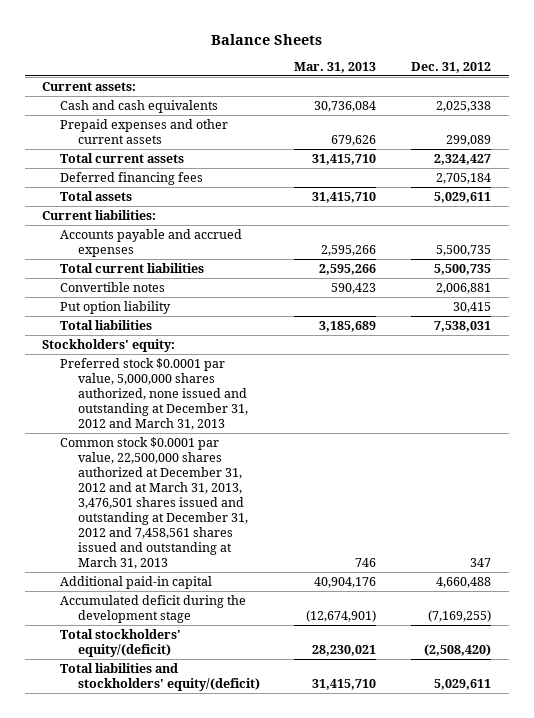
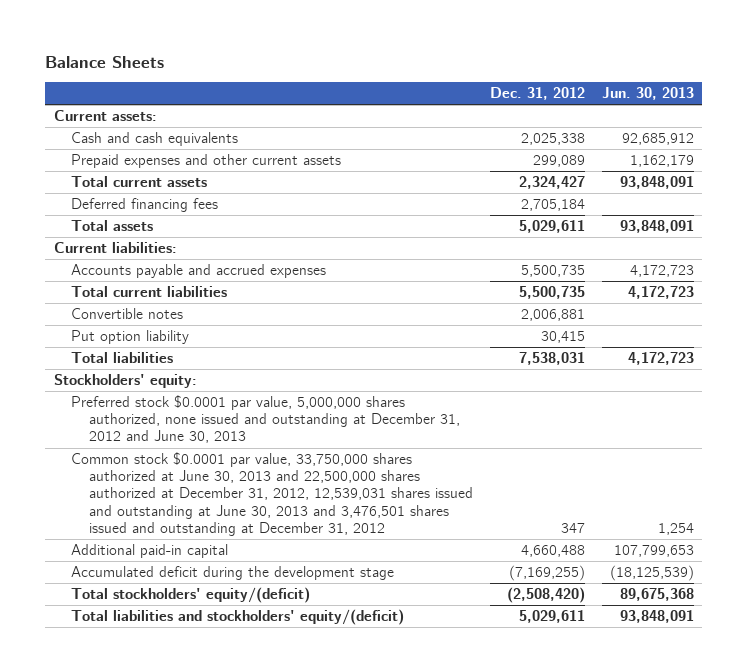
- | Mar. 31, 2013 | Dec. 31, 2012
+ | Dec. 31, 2012 | Jun. 30, 2013
- Preferred stock $0.0001 par value, 5,000,000 shares authorized, none issued and outstanding at December 31, 2012 and March 31, 2013
- Common stock $0.0001 par value, 22,500,000 shares authorized at December 31, 2012 and at March 31, 2013, 3,476,501 shares issued and outstanding at December 31, 2012 and 7,458,561 shares issued and outstanding at March 31, 2013 | 746 | 347
+ Preferred stock $0.0001 par value, 5,000,000 shares authorized, none issued and outstanding at December 31, 2012 and June 30, 2013
+ Common stock $0.0001 par value, 33,750,000 shares authorized at June 30, 2013 and 22,500,000 shares authorized at December 31, 2012, 12,539,031 shares issued and outstanding at June 30, 2013 and 3,476,501 shares issued and outstanding at December 31, 2012 | 347 | 1,254

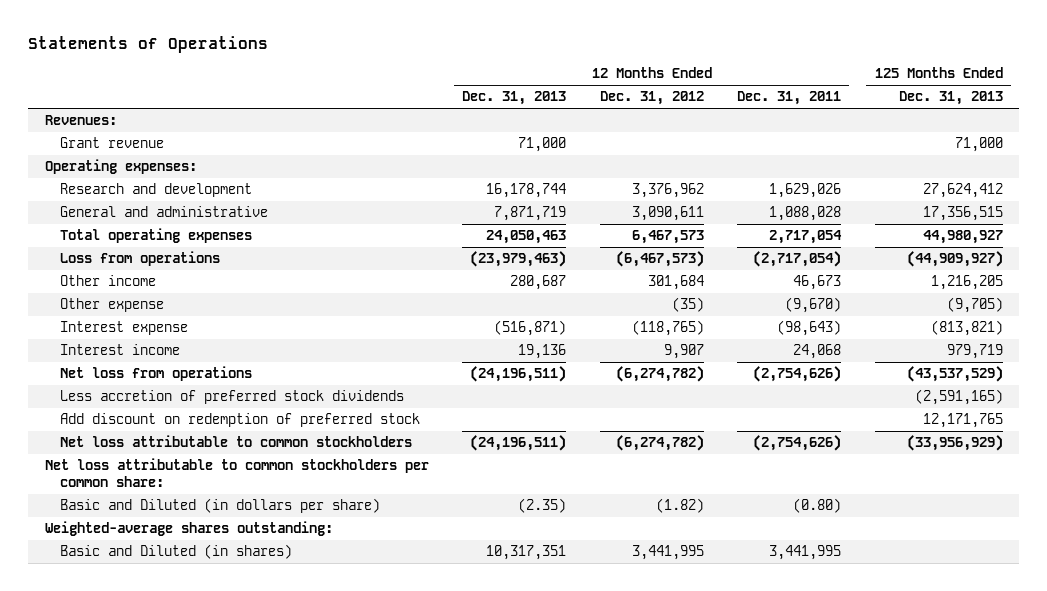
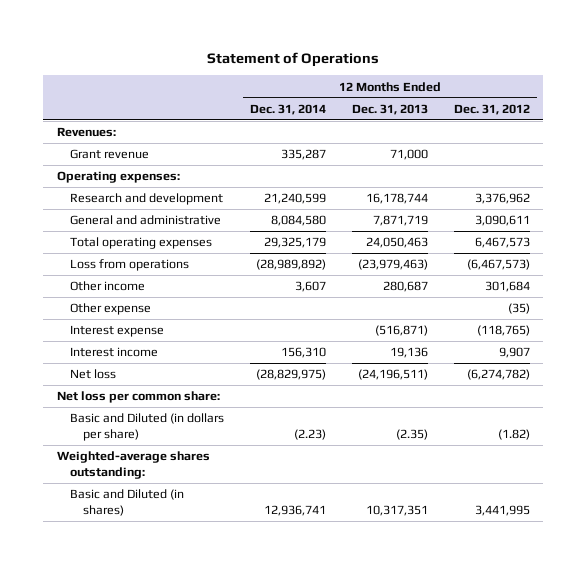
- Statements of Operations
+ Statement of Operations
- | 12 Months Ended Dec. 31, 2013 | 12 Months Ended Dec. 31, 2012 | 12 Months Ended Dec. 31, 2011 | 125 Months Ended Dec. 31, 2013
+ | 12 Months Ended Dec. 31, 2014 | 12 Months Ended Dec. 31, 2013 | 12 Months Ended Dec. 31, 2012
- Net loss from operations | (24,196,511) | (6,274,782) | (2,754,626) | (43,537,529)
- Less accretion of preferred stock dividends | | | | (2,591,165)
- Add discount on redemption of preferred stock | | | | 12,171,765
- Net loss attributable to common stockholders | (24,196,511) | (6,274,782) | (2,754,626) | (33,956,929)
- Net loss attributable to common stockholders per common share:
+ Net loss | (28,829,975) | (24,196,511) | (6,274,782)
+ Net loss per common share:

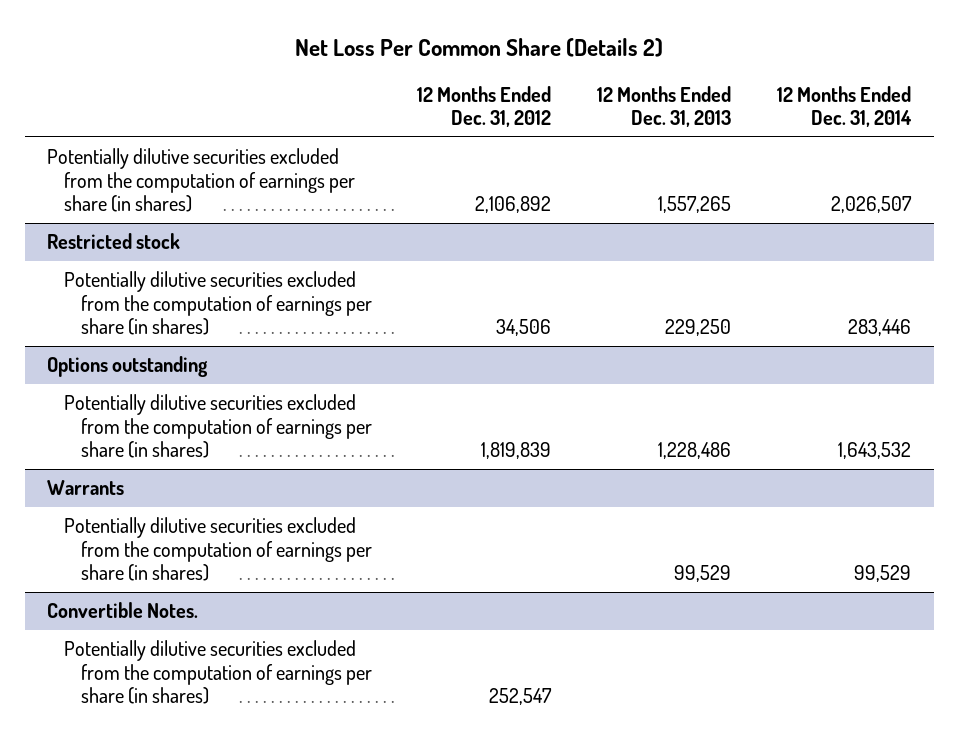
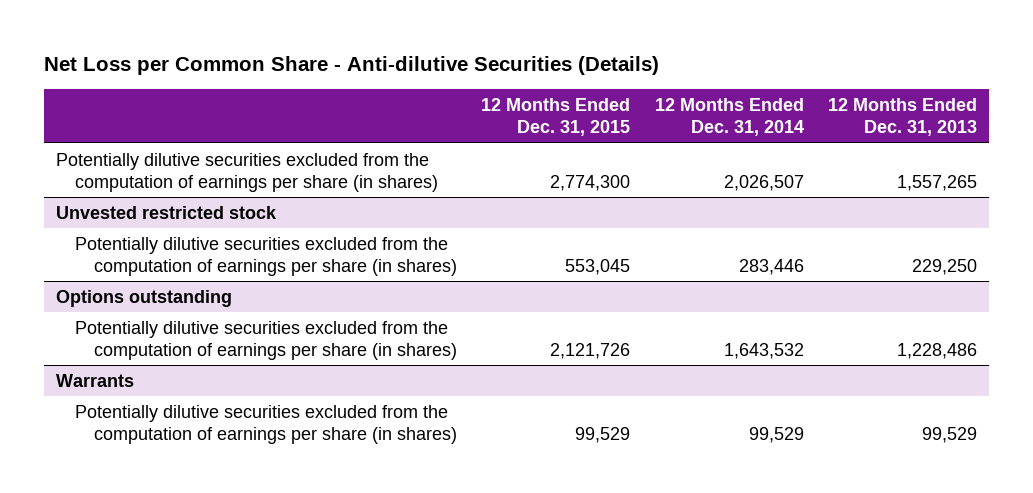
- Net Loss Per Common Share (Details 2)
+ Net Loss per Common Share - Anti-dilutive Securities (Details)
- | 12 Months Ended Dec. 31, 2012 | 12 Months Ended Dec. 31, 2013 | 12 Months Ended Dec. 31, 2014
+ | 12 Months Ended Dec. 31, 2015 | 12 Months Ended Dec. 31, 2014 | 12 Months Ended Dec. 31, 2013
- Restricted stock
+ Unvested restricted stock
- Convertible Notes.
- Potentially dilutive securities excluded from the computation of earnings per share (in shares) | 252,547 | |

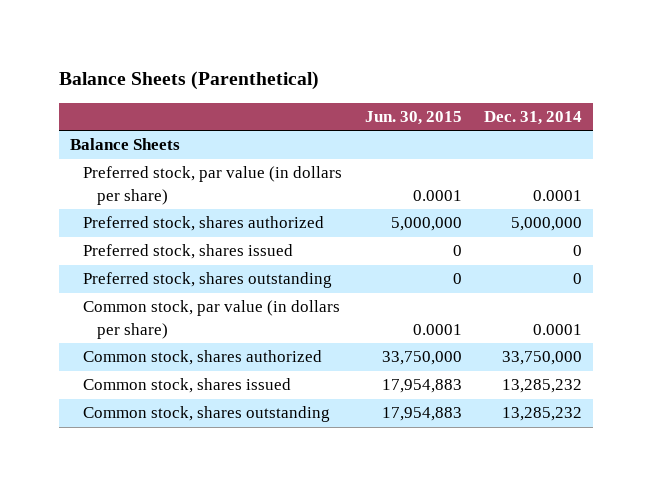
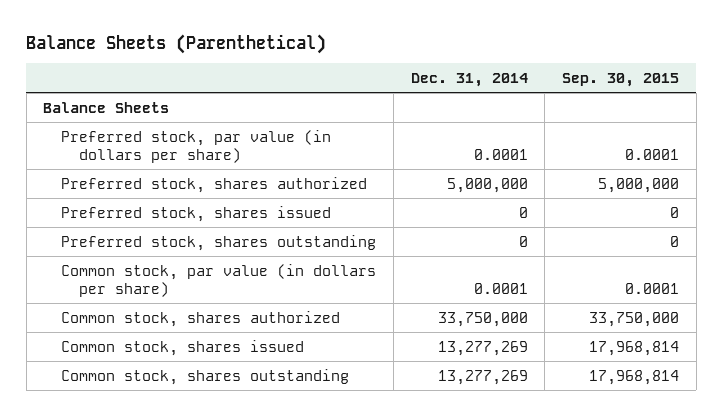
- | Jun. 30, 2015 | Dec. 31, 2014
+ | Dec. 31, 2014 | Sep. 30, 2015
- Common stock, shares issued | 17,954,883 | 13,285,232
- Common stock, shares outstanding | 17,954,883 | 13,285,232
+ Common stock, shares issued | 13,277,269 | 17,968,814
+ Common stock, shares outstanding | 13,277,269 | 17,968,814

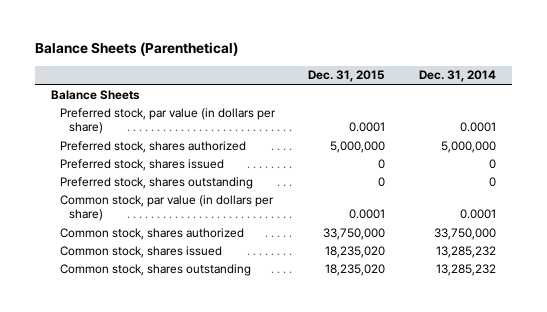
- | Dec. 31, 2014 | Sep. 30, 2015
+ | Dec. 31, 2015 | Dec. 31, 2014
- Common stock, shares issued | 13,277,269 | 17,968,814
- Common stock, shares outstanding | 13,277,269 | 17,968,814
+ Common stock, shares issued | 18,235,020 | 13,285,232
+ Common stock, shares outstanding | 18,235,020 | 13,285,232

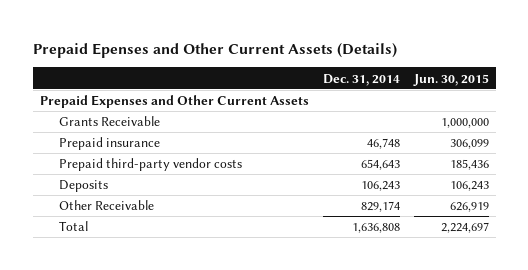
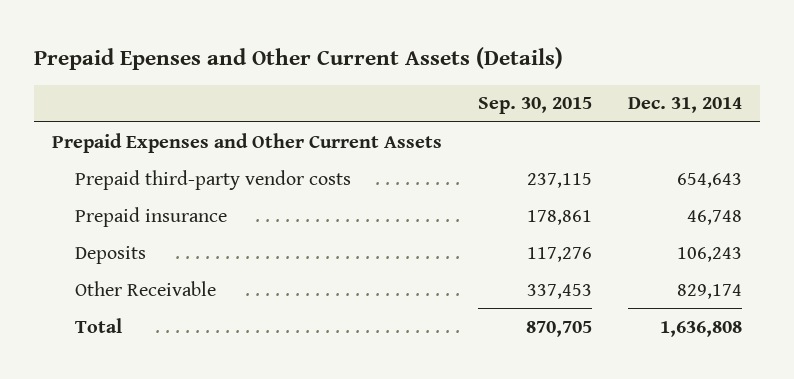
- | Dec. 31, 2014 | Jun. 30, 2015
+ | Sep. 30, 2015 | Dec. 31, 2014
- Grants Receivable | | 1,000,000
moved down: Prepaid insurance | 178,861 | 46,748

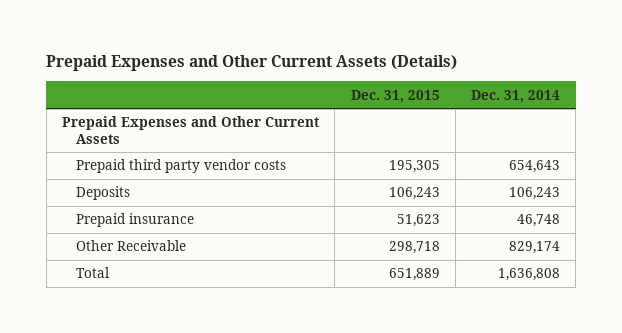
- Prepaid Epenses and Other Current Assets (Details)
+ Prepaid Expenses and Other Current Assets (Details)
- | Sep. 30, 2015 | Dec. 31, 2014
+ | Dec. 31, 2015 | Dec. 31, 2014
- Prepaid third-party vendor costs | 237,115 | 654,643
+ Prepaid third party vendor costs | 195,305 | 654,643
moved down: Prepaid insurance | 51,623 | 46,748

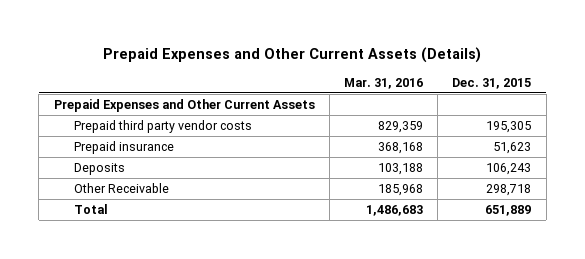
- | Dec. 31, 2015 | Dec. 31, 2014
+ | Mar. 31, 2016 | Dec. 31, 2015
moved down: Deposits | 103,188 | 106,243

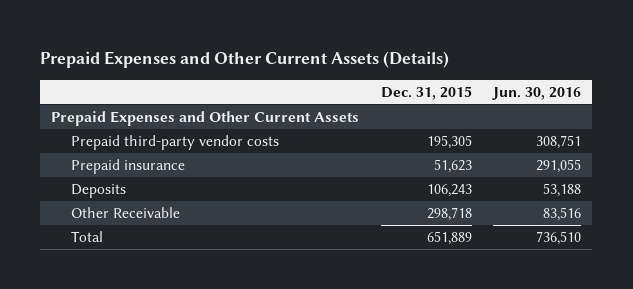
- | Mar. 31, 2016 | Dec. 31, 2015
+ | Dec. 31, 2015 | Jun. 30, 2016
- Prepaid third party vendor costs | 829,359 | 195,305
+ Prepaid third-party vendor costs | 195,305 | 308,751

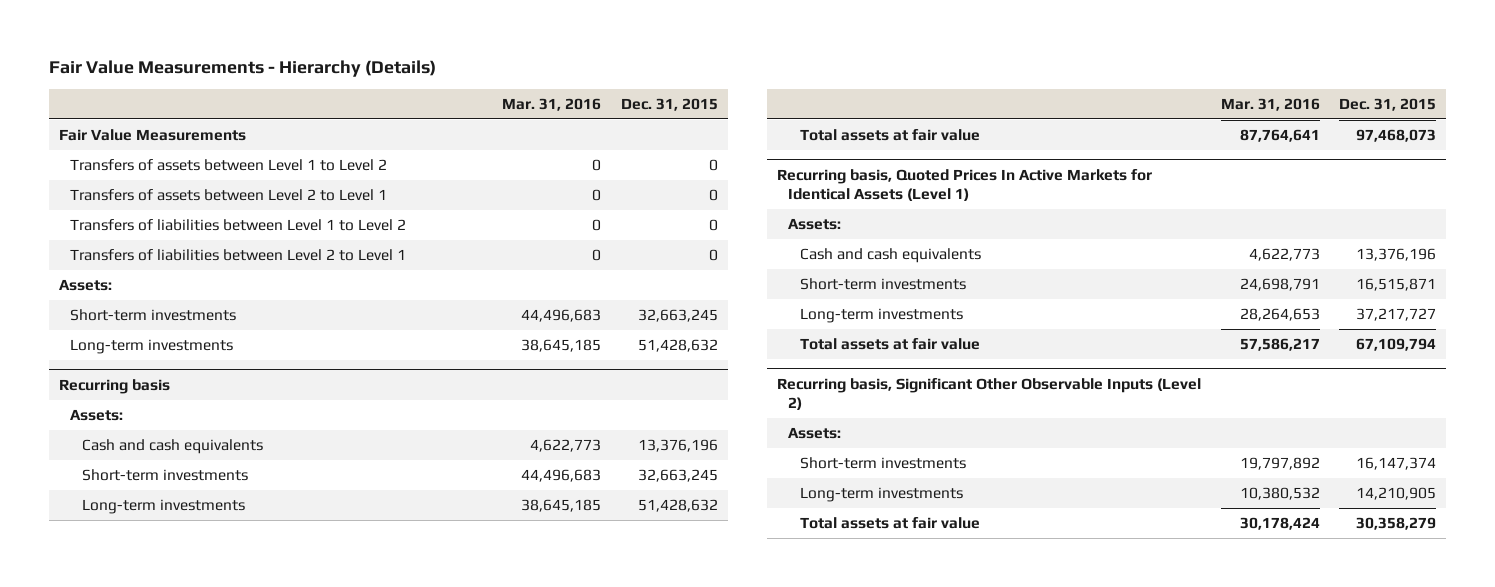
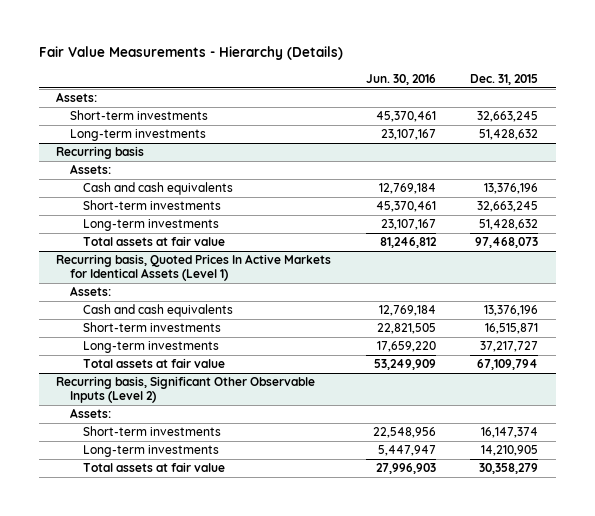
- | Mar. 31, 2016 | Dec. 31, 2015
+ | Jun. 30, 2016 | Dec. 31, 2015
- Fair Value Measurements
- Transfers of assets between Level 1 to Level 2 | 0 | 0
- Transfers of assets between Level 2 to Level 1 | 0 | 0
- Transfers of liabilities between Level 1 to Level 2 | 0 | 0
- Transfers of liabilities between Level 2 to Level 1 | 0 | 0

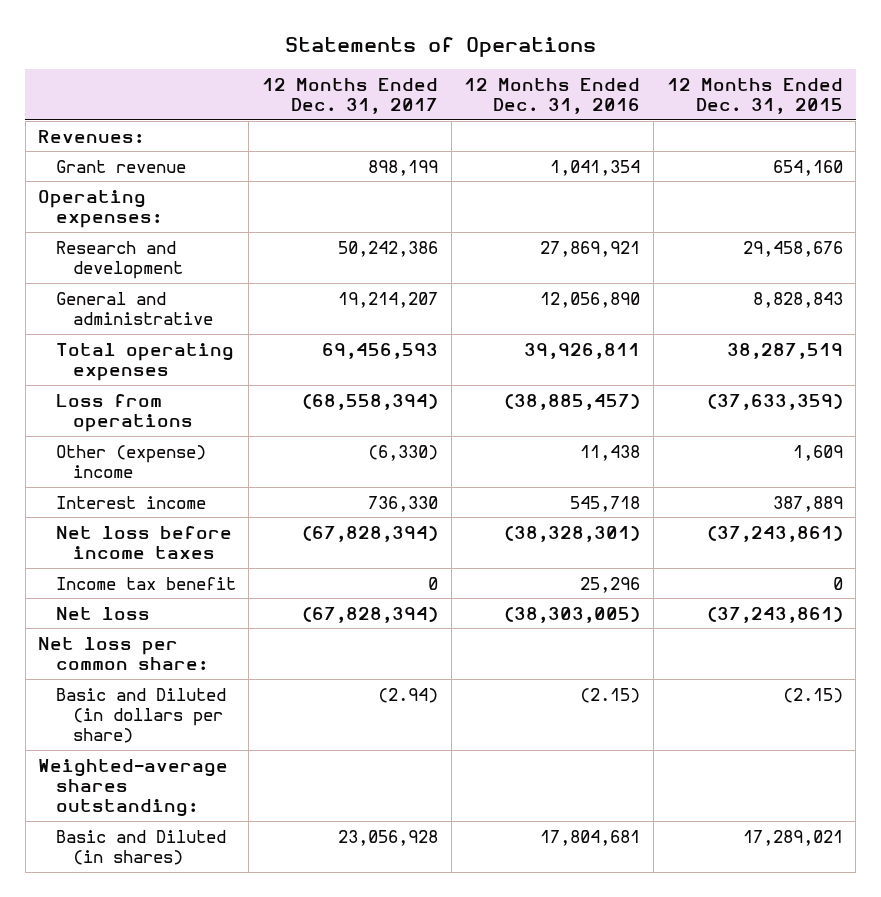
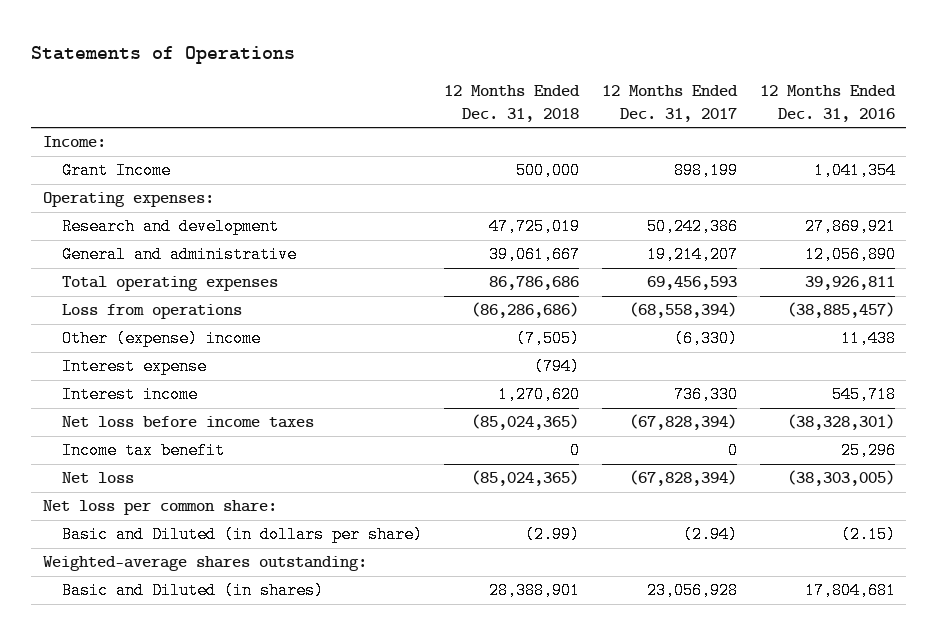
- | 12 Months Ended Dec. 31, 2017 | 12 Months Ended Dec. 31, 2016 | 12 Months Ended Dec. 31, 2015
+ | 12 Months Ended Dec. 31, 2018 | 12 Months Ended Dec. 31, 2017 | 12 Months Ended Dec. 31, 2016
- Revenues:
- Grant revenue | 898,199 | 1,041,354 | 654,160
+ Income:
+ Grant Income | 500,000 | 898,199 | 1,041,354
+ Interest expense | (794) | |

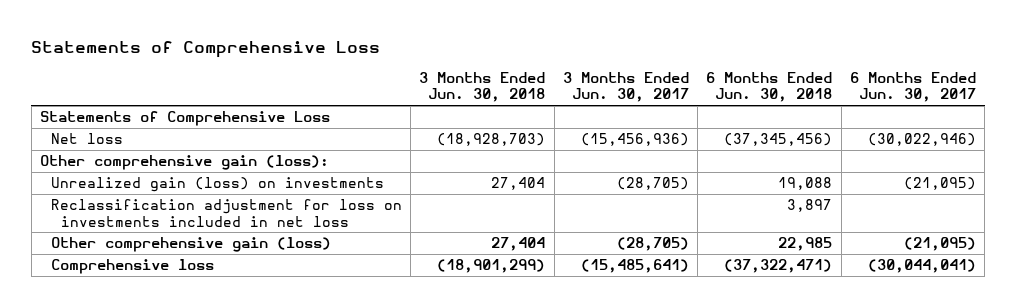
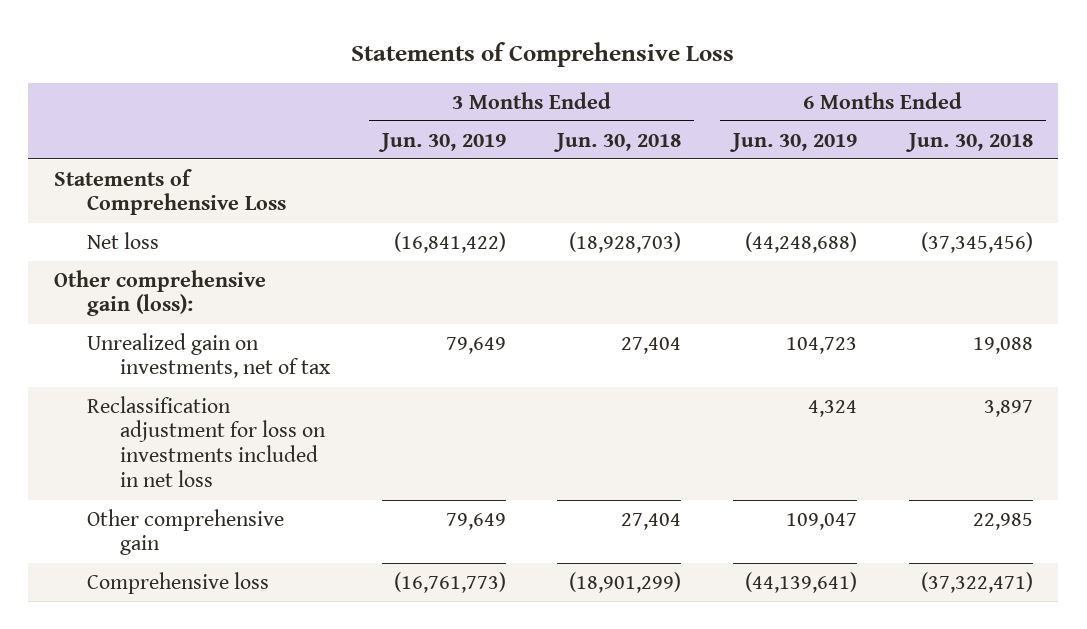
- | 3 Months Ended Jun. 30, 2018 | 3 Months Ended Jun. 30, 2017 | 6 Months Ended Jun. 30, 2018 | 6 Months Ended Jun. 30, 2017
+ | 3 Months Ended Jun. 30, 2019 | 3 Months Ended Jun. 30, 2018 | 6 Months Ended Jun. 30, 2019 | 6 Months Ended Jun. 30, 2018
- Unrealized gain (loss) on investments | 27,404 | (28,705) | 19,088 | (21,095)
+ Unrealized gain on investments, net of tax | 79,649 | 27,404 | 104,723 | 19,088
- Other comprehensive gain (loss) | 27,404 | (28,705) | 22,985 | (21,095)
+ Other comprehensive gain | 79,649 | 27,404 | 109,047 | 22,985

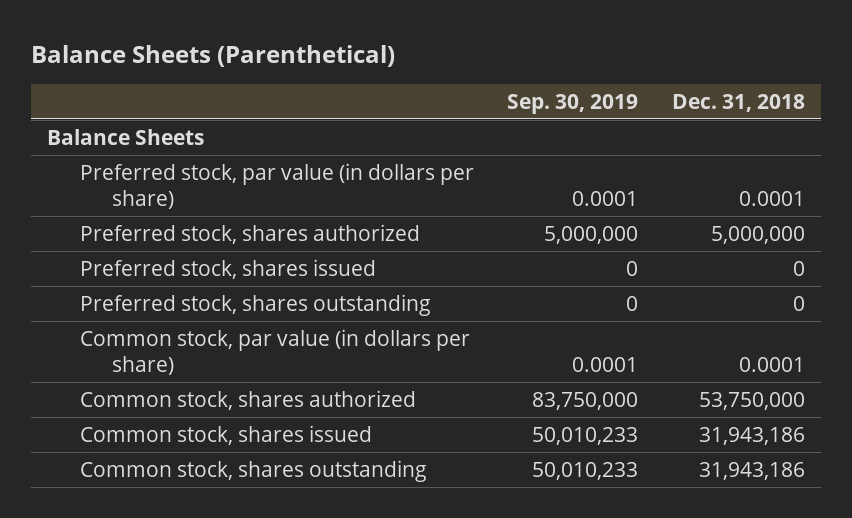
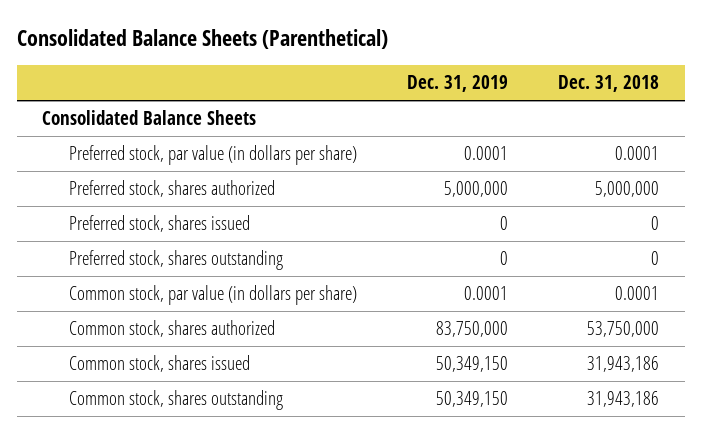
- Balance Sheets (Parenthetical)
+ Consolidated Balance Sheets (Parenthetical)
- | Sep. 30, 2019 | Dec. 31, 2018
+ | Dec. 31, 2019 | Dec. 31, 2018
- Balance Sheets
+ Consolidated Balance Sheets

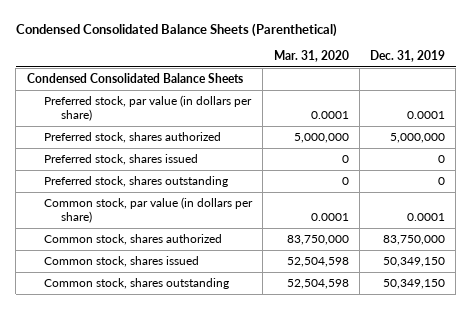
- Consolidated Balance Sheets (Parenthetical)
+ Condensed Consolidated Balance Sheets (Parenthetical)
- | Dec. 31, 2019 | Dec. 31, 2018
+ | Mar. 31, 2020 | Dec. 31, 2019
- Consolidated Balance Sheets
+ Condensed Consolidated Balance Sheets

